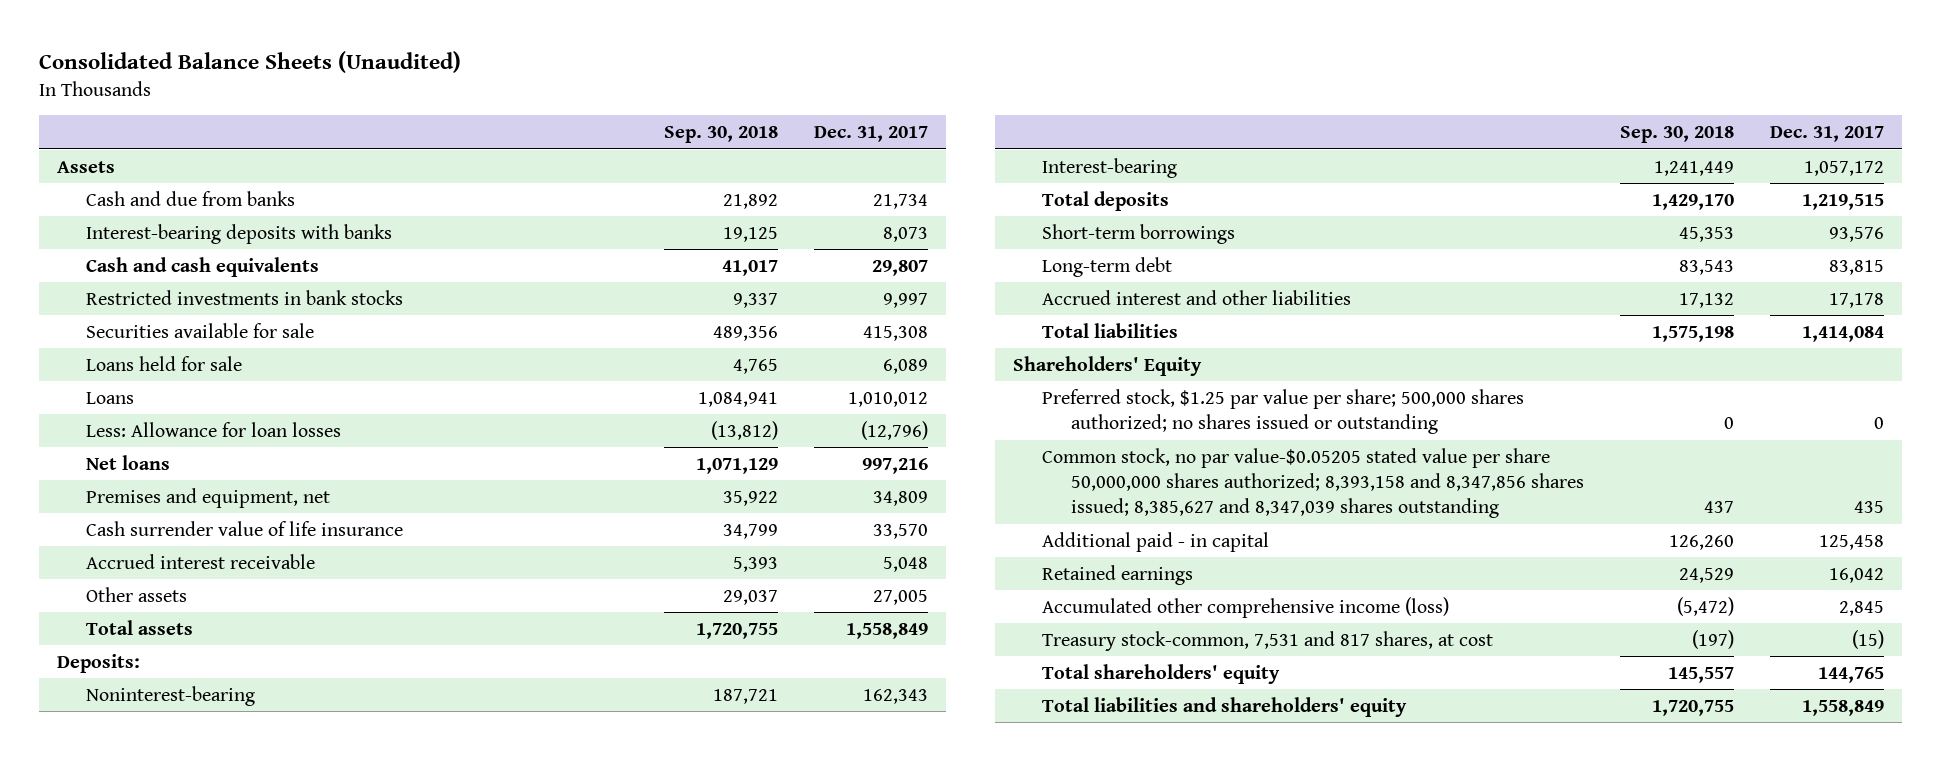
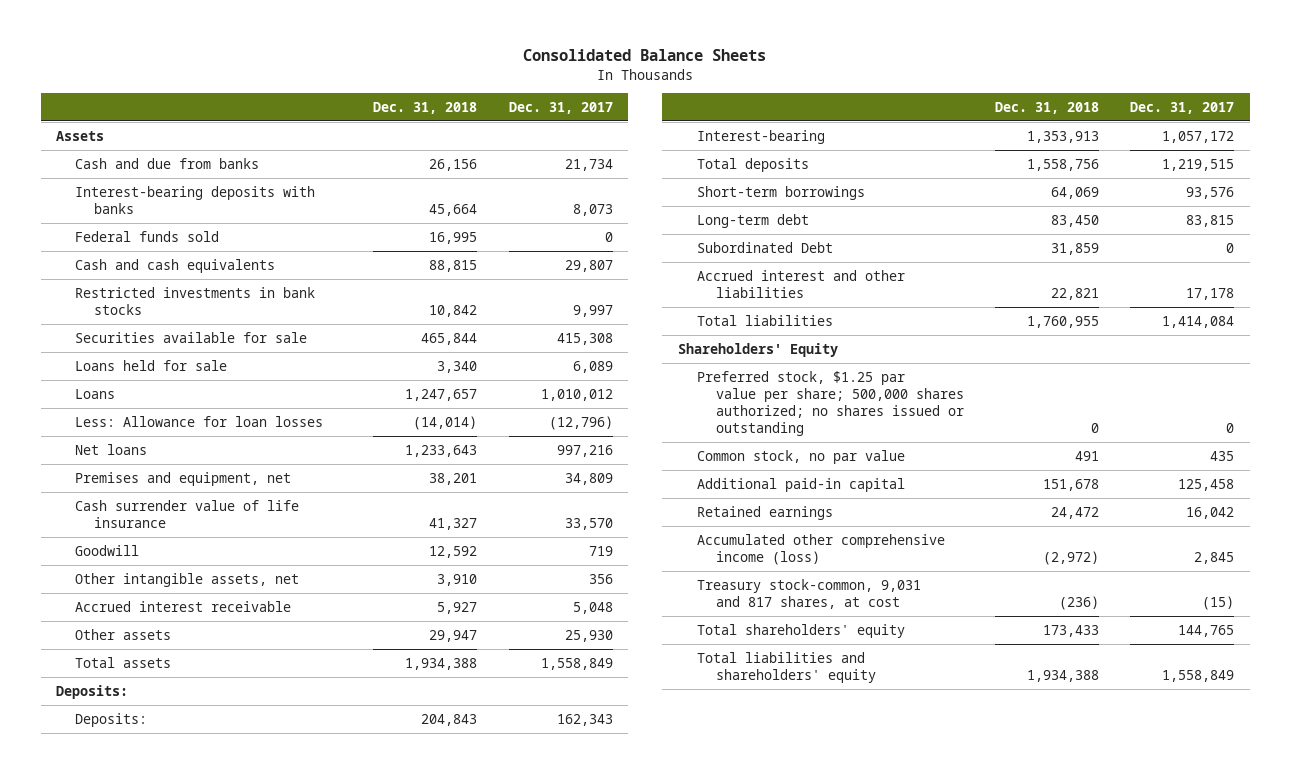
- Consolidated Balance Sheets (Unaudited)
+ Consolidated Balance Sheets
- | Sep. 30, 2018 | Dec. 31, 2017
+ | Dec. 31, 2018 | Dec. 31, 2017
+ Federal funds sold | 16,995 | 0
+ Goodwill | 12,592 | 719
+ Other intangible assets, net | 3,910 | 356
- Other assets | 29,037 | 27,005
+ Other assets | 29,947 | 25,930
- Noninterest-bearing | 187,721 | 162,343
+ Deposits: | 204,843 | 162,343
+ Subordinated Debt | 31,859 | 0
- Common stock, no par value-$0.05205 stated value per share 50,000,000 shares authorized; 8,393,158 and 8,347,856 shares issued; 8,385,627 and 8,347,039 shares outstanding | 437 | 435
- Additional paid - in capital | 126,260 | 125,458
+ Common stock, no par value | 491 | 435
+ Additional paid-in capital | 151,678 | 125,458
- Treasury stock-common, 7,531 and 817 shares, at cost | (197) | (15)
+ Treasury stock-common, 9,031 and 817 shares, at cost | (236) | (15)

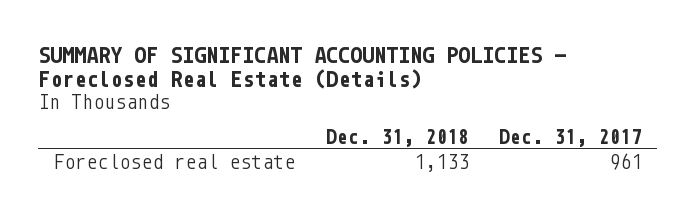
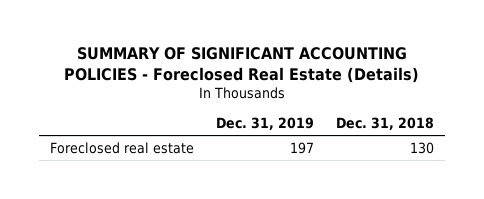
- | Dec. 31, 2018 | Dec. 31, 2017
+ | Dec. 31, 2019 | Dec. 31, 2018
- Foreclosed real estate | 1,133 | 961
+ Foreclosed real estate | 197 | 130

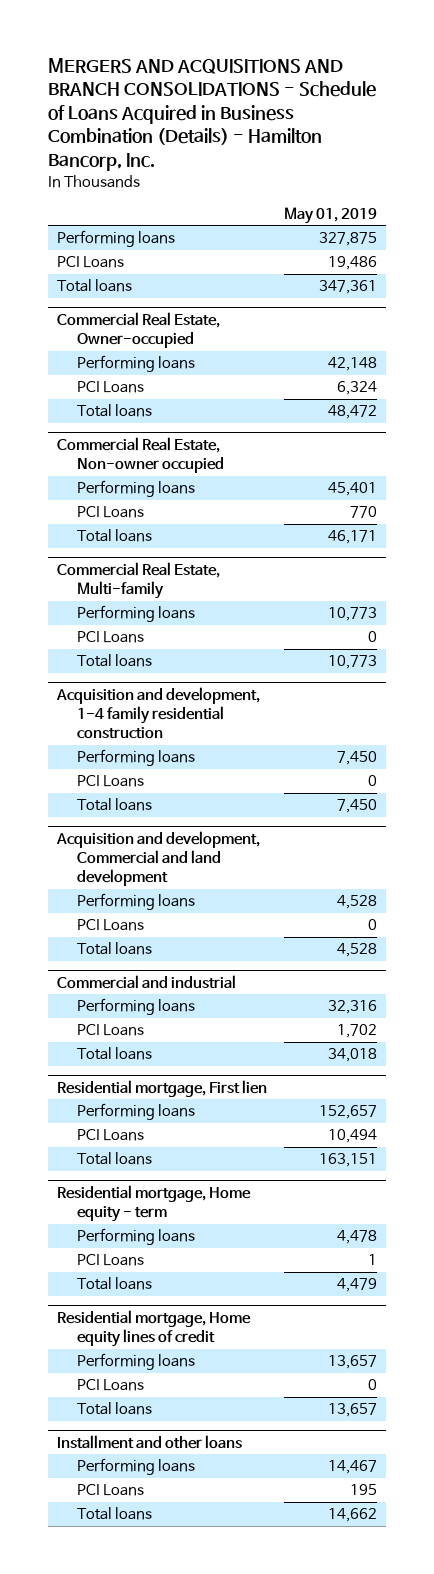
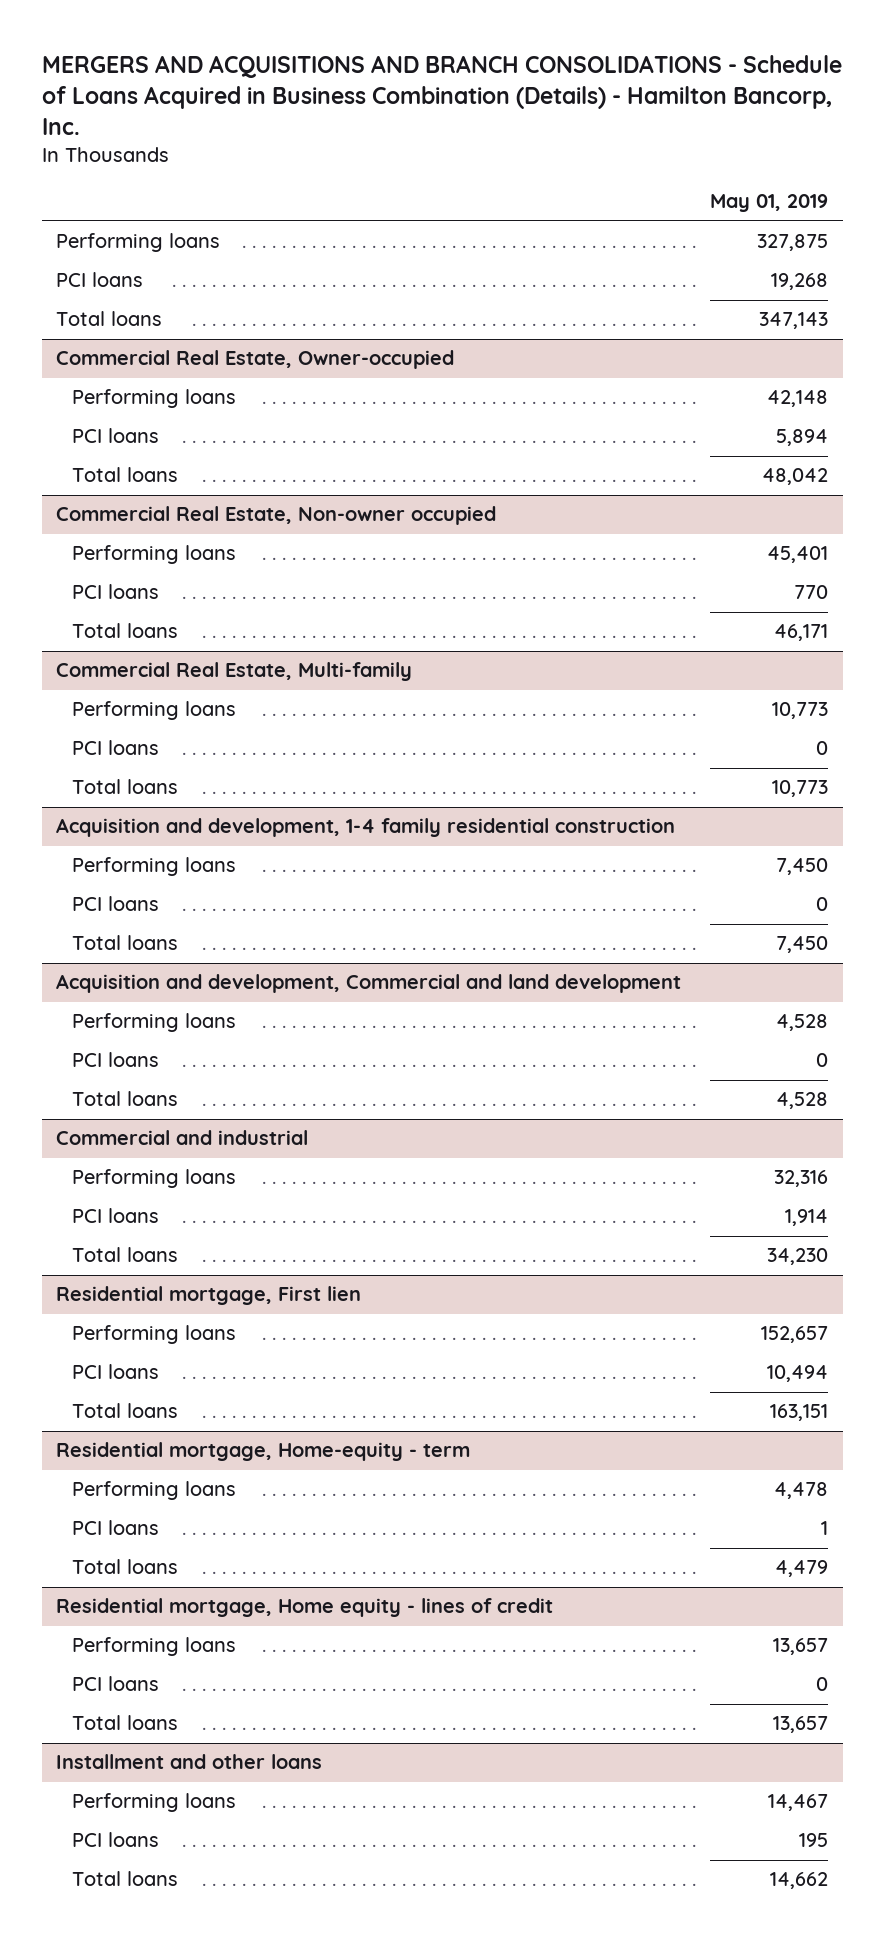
- PCI Loans | 19,486
- Total loans | 347,361
+ PCI loans | 19,268
+ Total loans | 347,143
@ Commercial Real Estate, Owner-occupied
- PCI Loans | 6,324
- Total loans | 48,472
+ PCI loans | 5,894
+ Total loans | 48,042
@ Commercial Real Estate, Non-owner occupied
- PCI Loans | 770
+ PCI loans | 770
@ Commercial Real Estate, Multi-family
- PCI Loans | 0
+ PCI loans | 0
@ Acquisition and development, 1-4 family residential construction
- PCI Loans | 0
+ PCI loans | 0
@ Acquisition and development, Commercial and land development
- PCI Loans | 0
+ PCI loans | 0
@ Commercial and industrial
- PCI Loans | 1,702
- Total loans | 34,018
+ PCI loans | 1,914
+ Total loans | 34,230
@ Residential mortgage, First lien
- PCI Loans | 10,494
+ PCI loans | 10,494
- Residential mortgage, Home equity - term
+ Residential mortgage, Home-equity - term
- PCI Loans | 1
+ PCI loans | 1
- Residential mortgage, Home equity lines of credit
+ Residential mortgage, Home equity - lines of credit
- PCI Loans | 0
+ PCI loans | 0
@ Installment and other loans
- PCI Loans | 195
+ PCI loans | 195

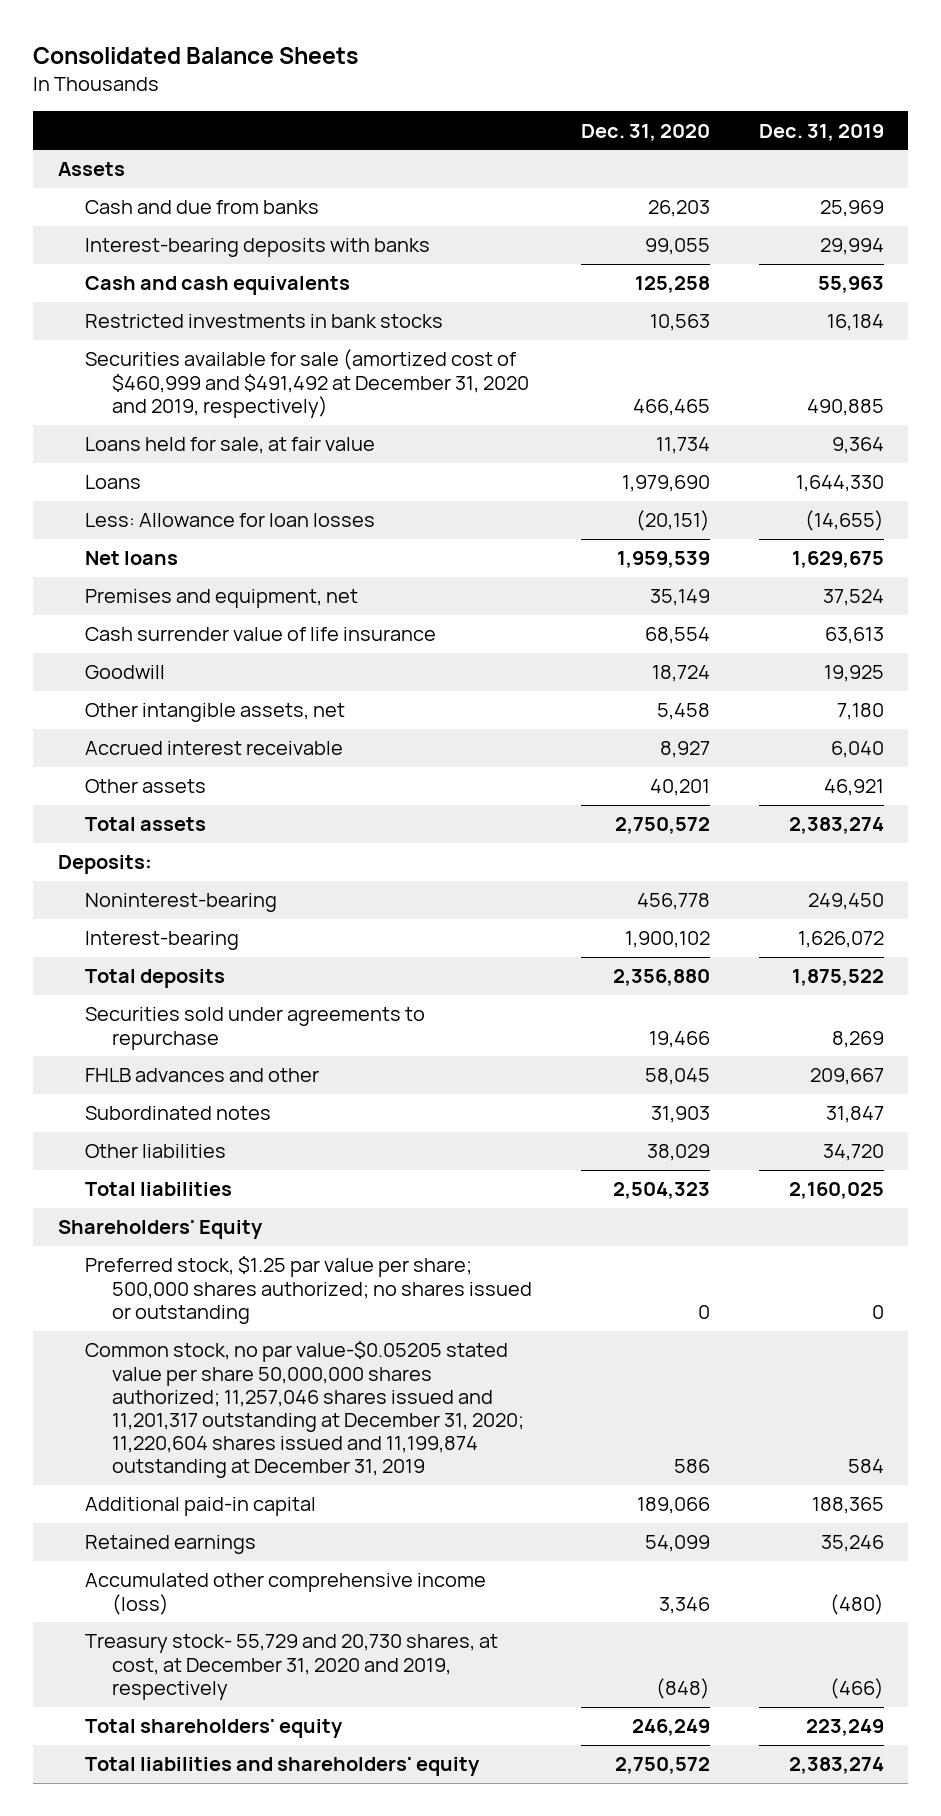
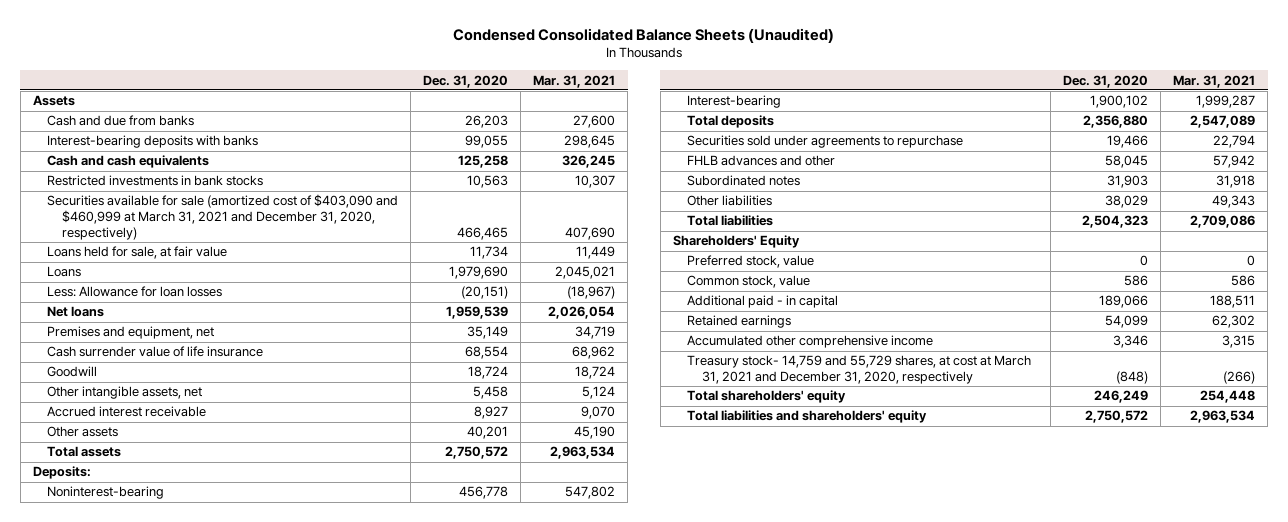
- Consolidated Balance Sheets
+ Condensed Consolidated Balance Sheets (Unaudited)
- | Dec. 31, 2020 | Dec. 31, 2019
+ | Dec. 31, 2020 | Mar. 31, 2021
- Securities available for sale (amortized cost of $460,999 and $491,492 at December 31, 2020 and 2019, respectively) | 466,465 | 490,885
+ Securities available for sale (amortized cost of $403,090 and $460,999 at March 31, 2021 and December 31, 2020, respectively) | 466,465 | 407,690
- Preferred stock, $1.25 par value per share; 500,000 shares authorized; no shares issued or outstanding | 0 | 0
- Common stock, no par value-$0.05205 stated value per share 50,000,000 shares authorized; 11,257,046 shares issued and 11,201,317 outstanding at December 31, 2020; 11,220,604 shares issued and 11,199,874 outstanding at December 31, 2019 | 586 | 584
- Additional paid-in capital | 189,066 | 188,365
+ Preferred stock, value | 0 | 0
+ Common stock, value | 586 | 586
+ Additional paid - in capital | 189,066 | 188,511
- Accumulated other comprehensive income (loss) | 3,346 | (480)
- Treasury stock- 55,729 and 20,730 shares, at cost, at December 31, 2020 and 2019, respectively | (848) | (466)
+ Accumulated other comprehensive income | 3,346 | 3,315
+ Treasury stock- 14,759 and 55,729 shares, at cost at March 31, 2021 and December 31, 2020, respectively | (848) | (266)

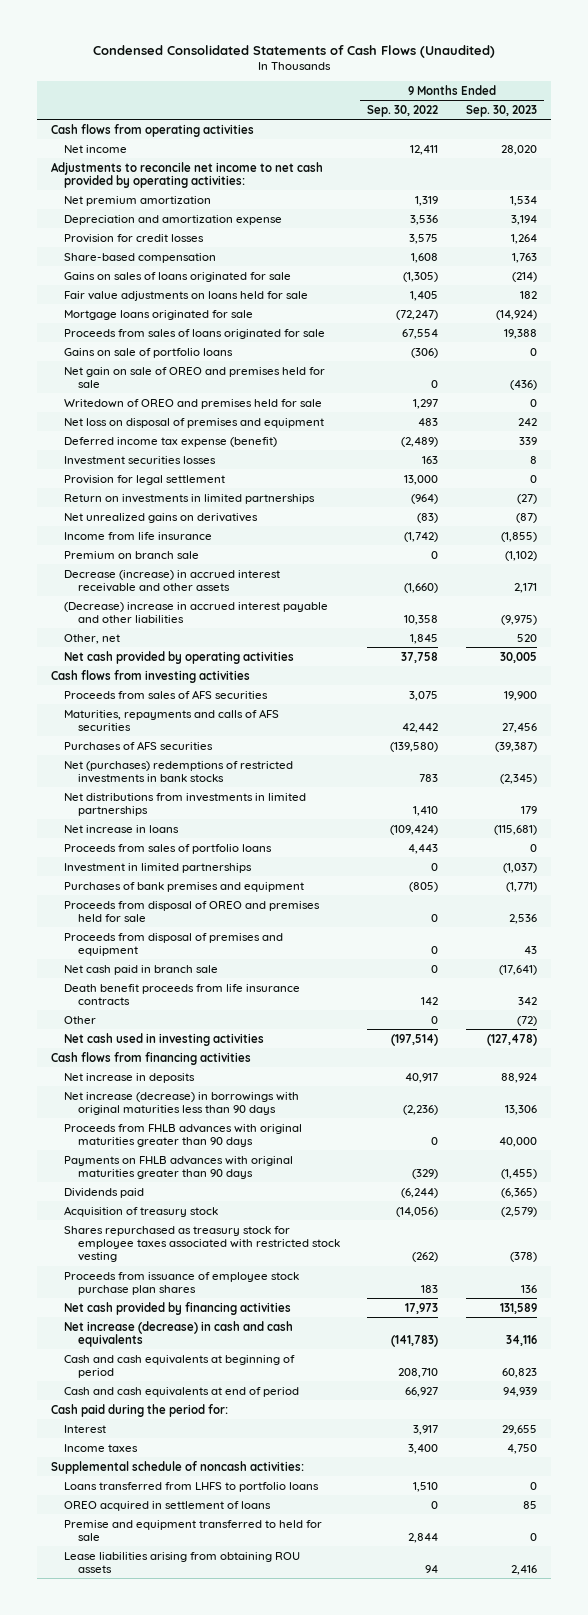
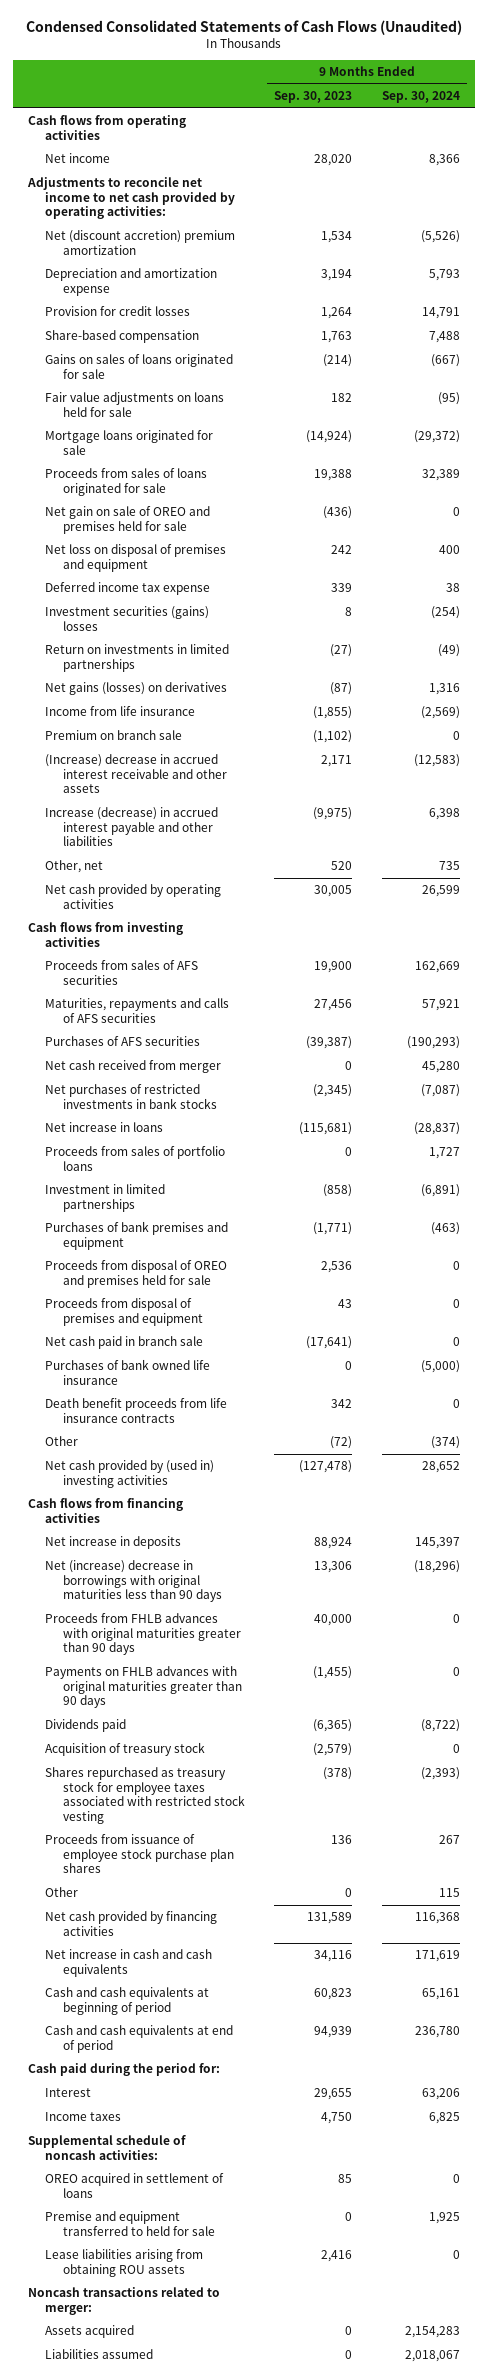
- | 9 Months Ended Sep. 30, 2022 | 9 Months Ended Sep. 30, 2023
+ | 9 Months Ended Sep. 30, 2023 | 9 Months Ended Sep. 30, 2024
- Net premium amortization | 1,319 | 1,534
+ Net (discount accretion) premium amortization | 1,534 | (5,526)
- Gains on sale of portfolio loans | (306) | 0
- Writedown of OREO and premises held for sale | 1,297 | 0
- Deferred income tax expense (benefit) | (2,489) | 339
- Investment securities losses | 163 | 8
- Provision for legal settlement | 13,000 | 0
+ Deferred income tax expense | 339 | 38
+ Investment securities (gains) losses | 8 | (254)
- Net unrealized gains on derivatives | (83) | (87)
+ Net gains (losses) on derivatives | (87) | 1,316
- Decrease (increase) in accrued interest receivable and other assets | (1,660) | 2,171
- (Decrease) increase in accrued interest payable and other liabilities | 10,358 | (9,975)
+ (Increase) decrease in accrued interest receivable and other assets | 2,171 | (12,583)
+ Increase (decrease) in accrued interest payable and other liabilities | (9,975) | 6,398
- Net (purchases) redemptions of restricted investments in bank stocks | 783 | (2,345)
- Net distributions from investments in limited partnerships | 1,410 | 179
+ Net cash received from merger | 0 | 45,280
+ Net purchases of restricted investments in bank stocks | (2,345) | (7,087)
- Investment in limited partnerships | 0 | (1,037)
+ Investment in limited partnerships | (858) | (6,891)
+ Purchases of bank owned life insurance | 0 | (5,000)
- Net cash used in investing activities | (197,514) | (127,478)
+ Net cash provided by (used in) investing activities | (127,478) | 28,652
- Net increase (decrease) in borrowings with original maturities less than 90 days | (2,236) | 13,306
+ Net (increase) decrease in borrowings with original maturities less than 90 days | 13,306 | (18,296)
+ Other | 0 | 115
- Net increase (decrease) in cash and cash equivalents | (141,783) | 34,116
+ Net increase in cash and cash equivalents | 34,116 | 171,619
- Loans transferred from LHFS to portfolio loans | 1,510 | 0
+ Noncash transactions related to merger:
+ Assets acquired | 0 | 2,154,283
+ Liabilities assumed | 0 | 2,018,067

